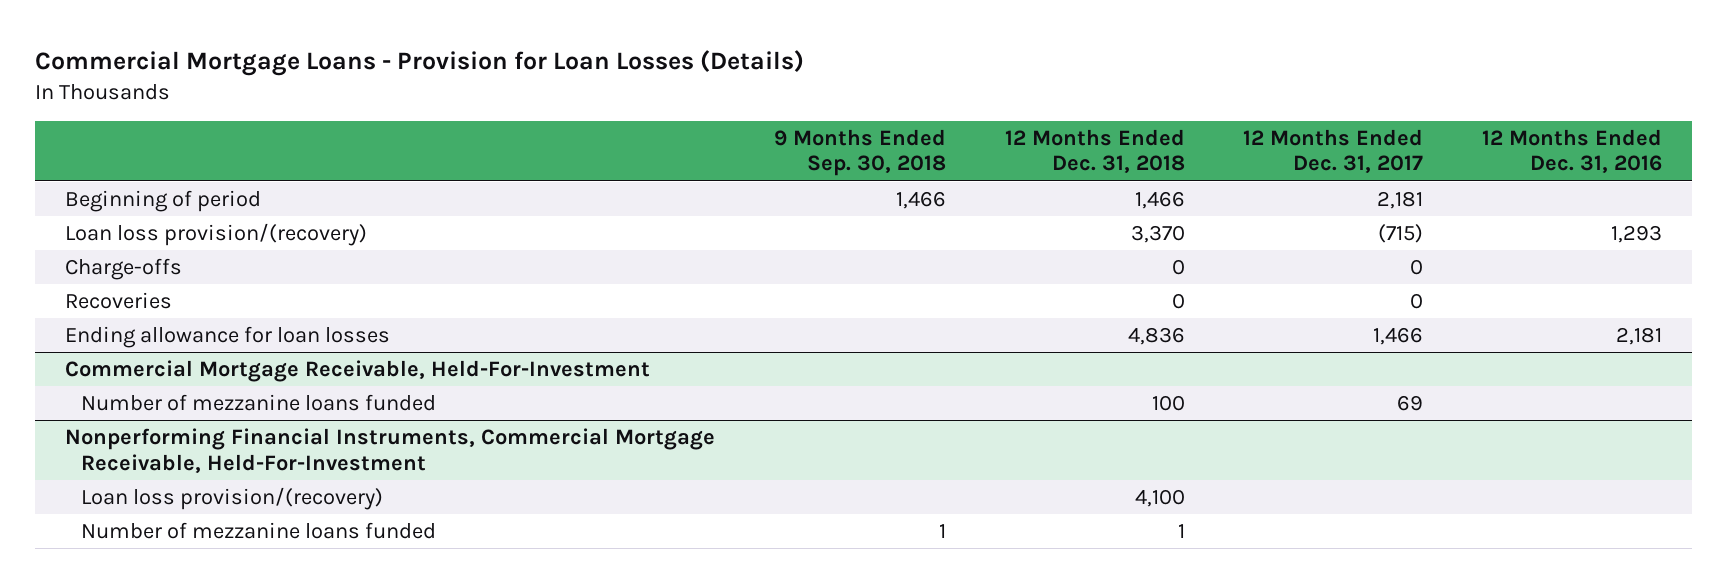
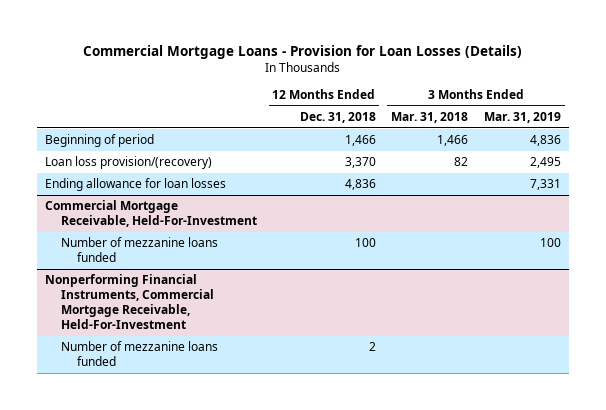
- | 9 Months Ended Sep. 30, 2018 | 12 Months Ended Dec. 31, 2018 | 12 Months Ended Dec. 31, 2017 | 12 Months Ended Dec. 31, 2016
+ | 12 Months Ended Dec. 31, 2018 | 3 Months Ended Mar. 31, 2018 | 3 Months Ended Mar. 31, 2019
- Charge-offs | | 0 | 0 |
- Recoveries | | 0 | 0 |
@ Nonperforming Financial Instruments, Commercial Mortgage Receivable, Held-For-Investment
- Loan loss provision/(recovery) | | 4,100 | |
- Number of mezzanine loans funded | 1 | 1 | |
+ Number of mezzanine loans funded | 2 | |

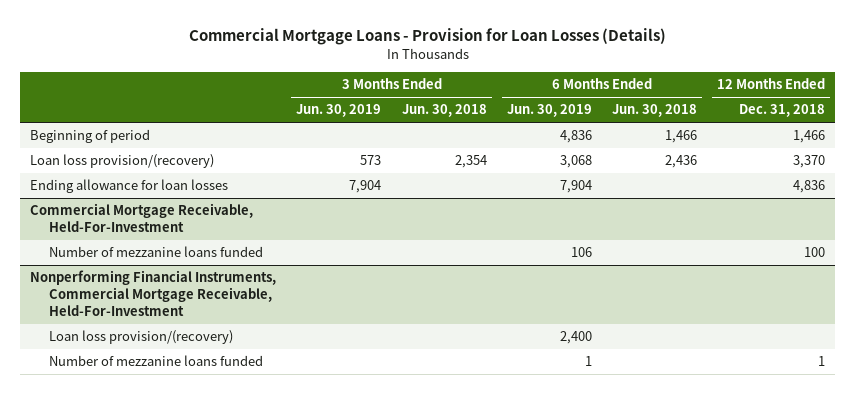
- | 12 Months Ended Dec. 31, 2018 | 3 Months Ended Mar. 31, 2018 | 3 Months Ended Mar. 31, 2019
+ | 3 Months Ended Jun. 30, 2019 | 3 Months Ended Jun. 30, 2018 | 6 Months Ended Jun. 30, 2019 | 6 Months Ended Jun. 30, 2018 | 12 Months Ended Dec. 31, 2018
@ Nonperforming Financial Instruments, Commercial Mortgage Receivable, Held-For-Investment
- Number of mezzanine loans funded | 2 | |
+ Loan loss provision/(recovery) | | | 2,400 | |
+ Number of mezzanine loans funded | | | 1 | | 1

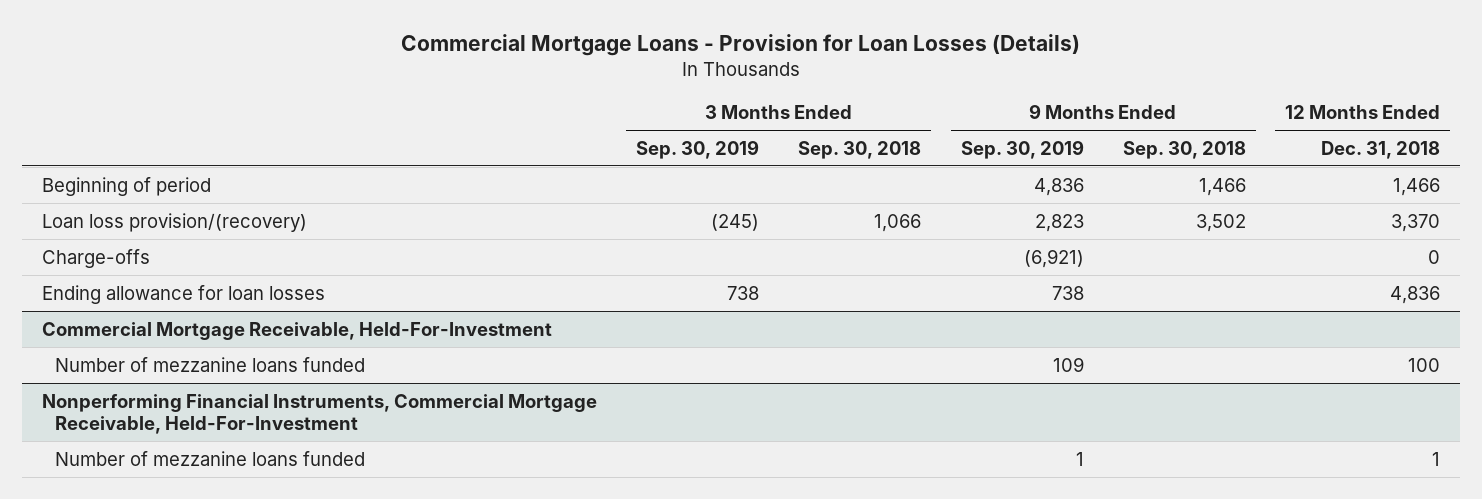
- | 3 Months Ended Jun. 30, 2019 | 3 Months Ended Jun. 30, 2018 | 6 Months Ended Jun. 30, 2019 | 6 Months Ended Jun. 30, 2018 | 12 Months Ended Dec. 31, 2018
+ | 3 Months Ended Sep. 30, 2019 | 3 Months Ended Sep. 30, 2018 | 9 Months Ended Sep. 30, 2019 | 9 Months Ended Sep. 30, 2018 | 12 Months Ended Dec. 31, 2018
+ Charge-offs | | | (6,921) | | 0
@ Nonperforming Financial Instruments, Commercial Mortgage Receivable, Held-For-Investment
- Loan loss provision/(recovery) | | | 2,400 | |

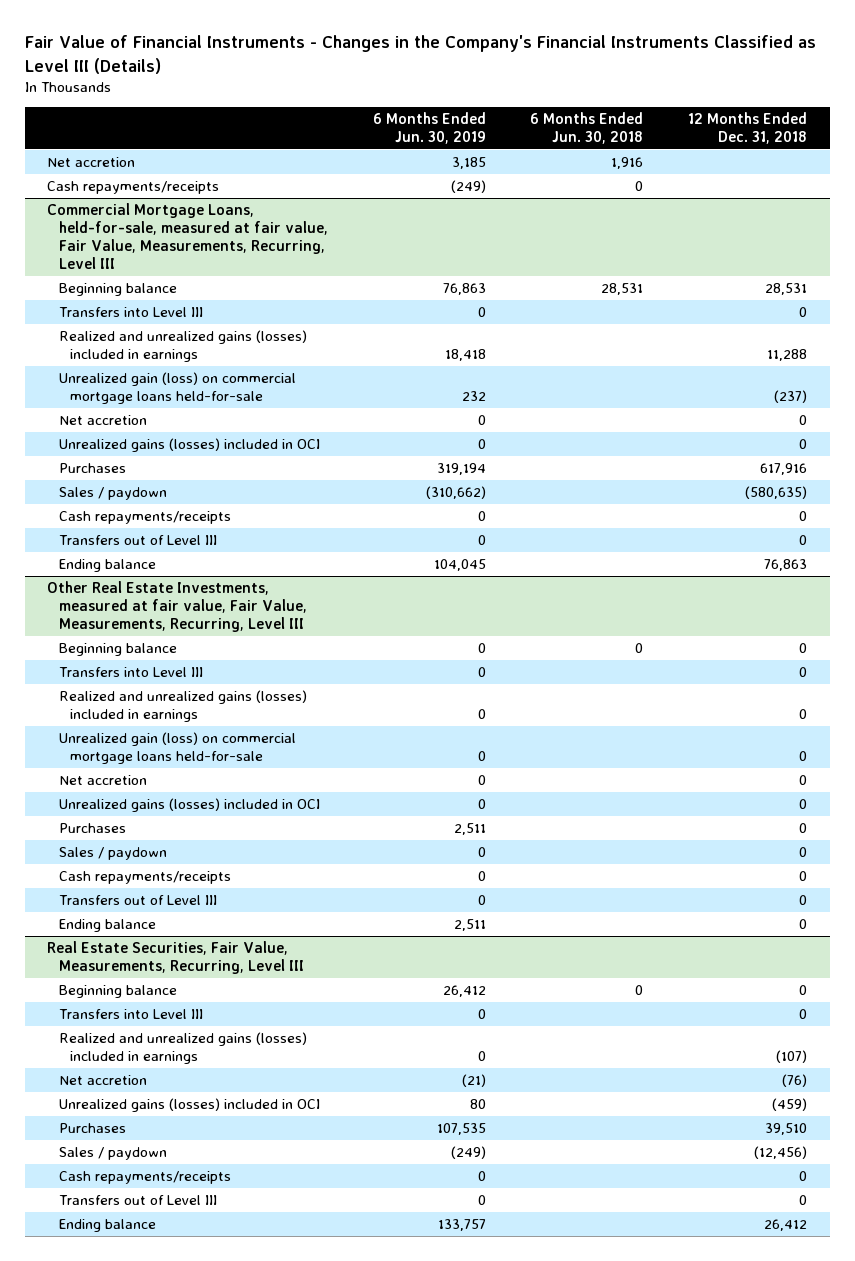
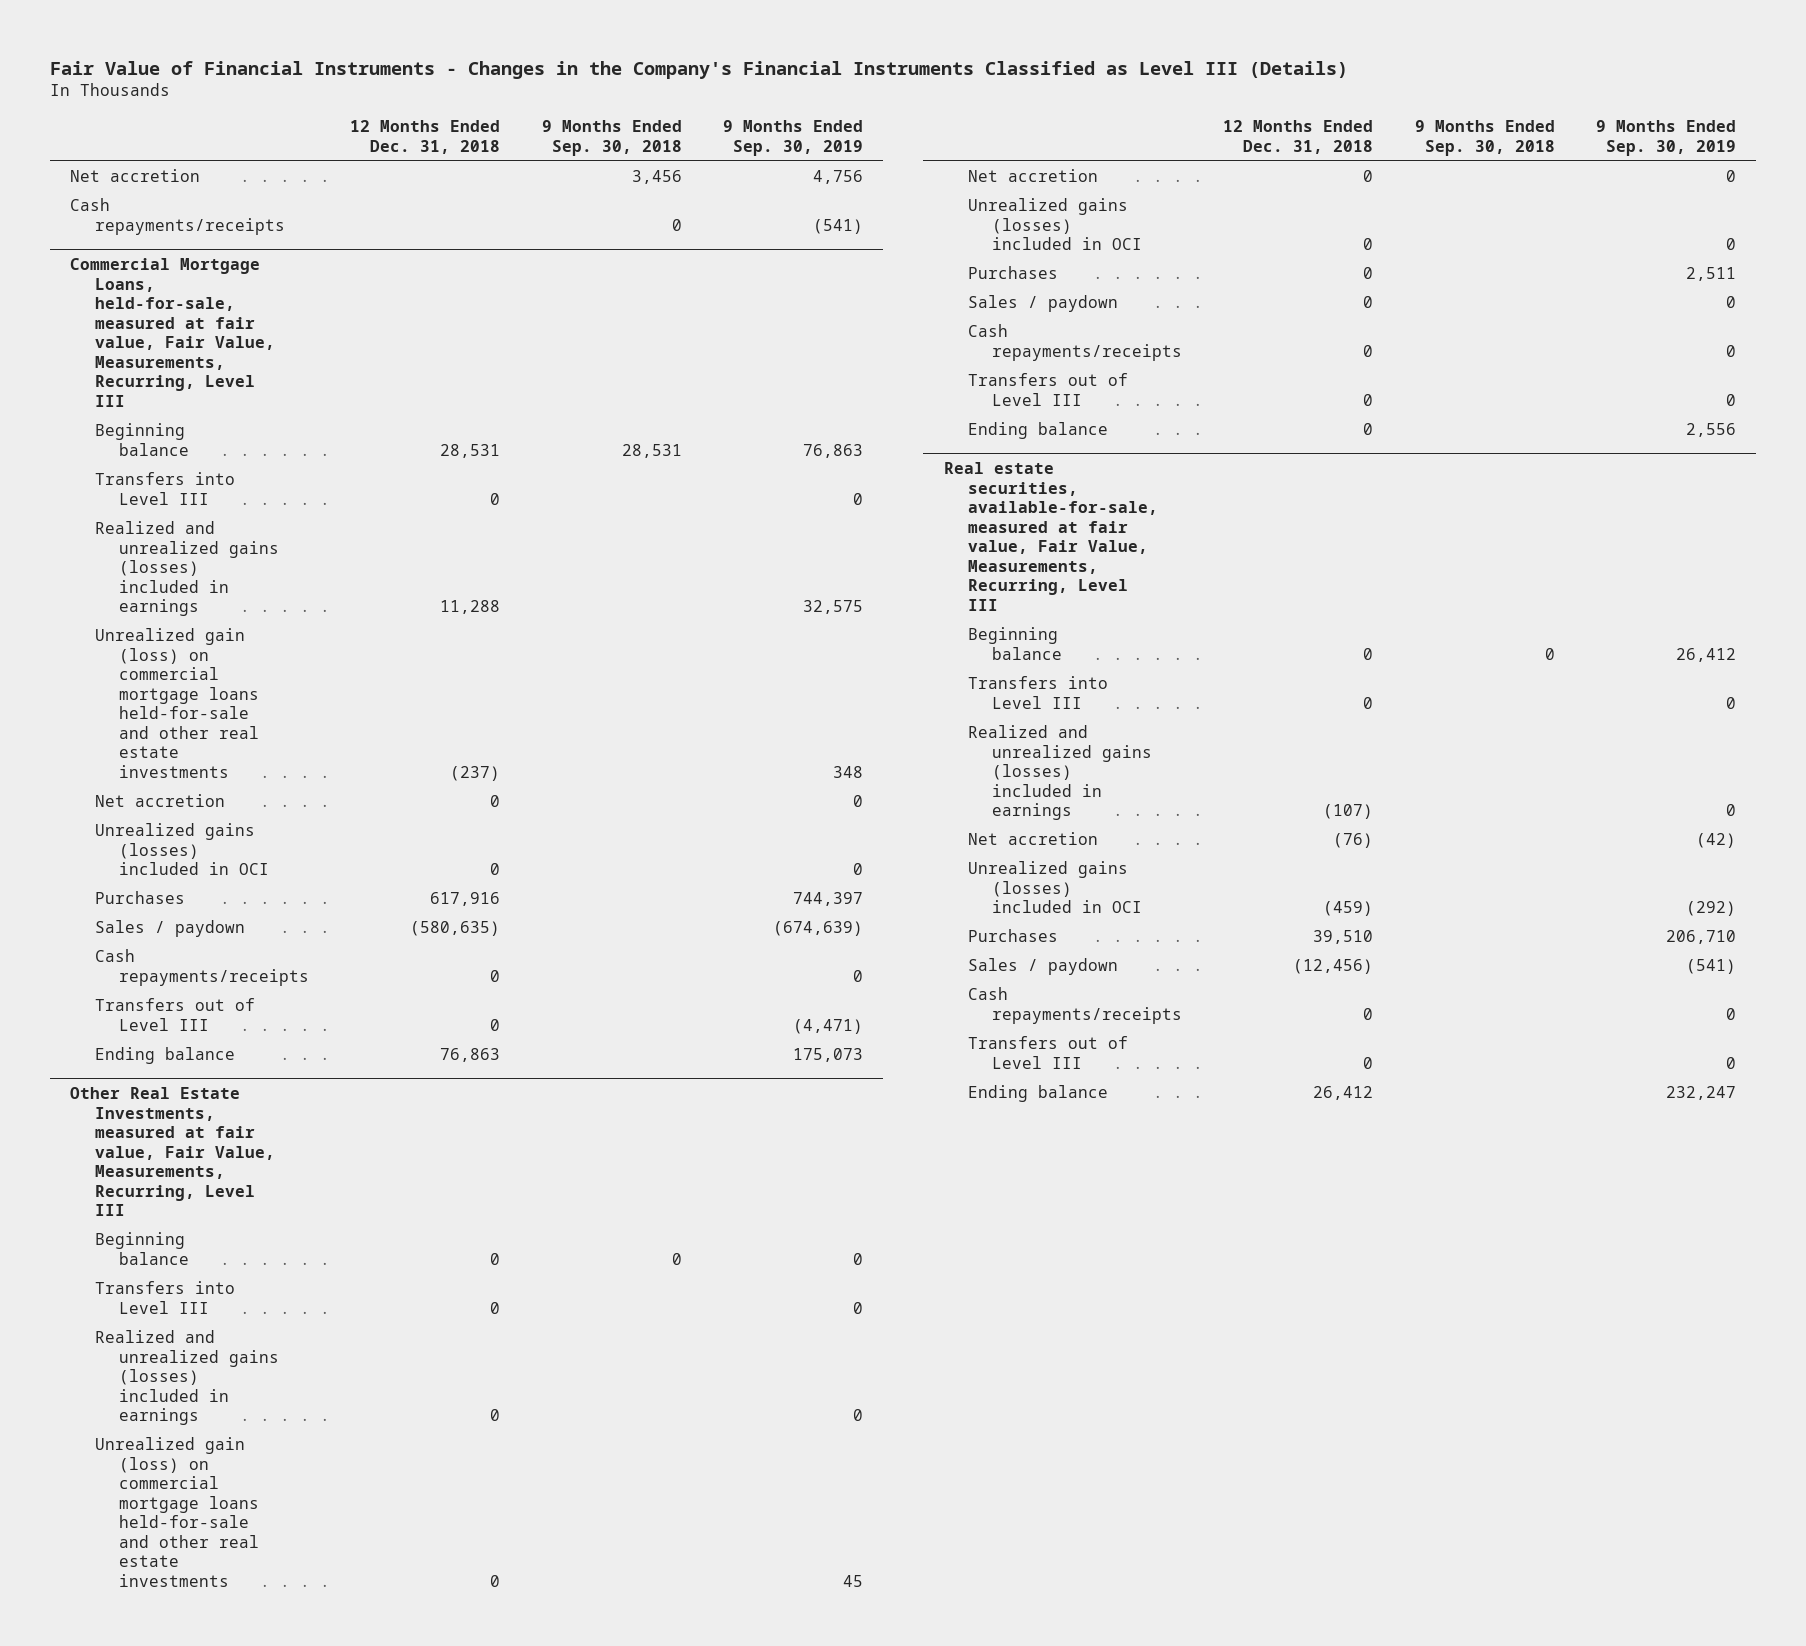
- | 6 Months Ended Jun. 30, 2019 | 6 Months Ended Jun. 30, 2018 | 12 Months Ended Dec. 31, 2018
+ | 12 Months Ended Dec. 31, 2018 | 9 Months Ended Sep. 30, 2018 | 9 Months Ended Sep. 30, 2019
@ Commercial Mortgage Loans, held-for-sale, measured at fair value, Fair Value, Measurements, Recurring, Level III
- Unrealized gain (loss) on commercial mortgage loans held-for-sale | 232 | | (237)
+ Unrealized gain (loss) on commercial mortgage loans held-for-sale and other real estate investments | (237) | | 348
@ Other Real Estate Investments, measured at fair value, Fair Value, Measurements, Recurring, Level III
- Unrealized gain (loss) on commercial mortgage loans held-for-sale | 0 | | 0
+ Unrealized gain (loss) on commercial mortgage loans held-for-sale and other real estate investments | 0 | | 45
- Real Estate Securities, Fair Value, Measurements, Recurring, Level III
+ Real estate securities, available-for-sale, measured at fair value, Fair Value, Measurements, Recurring, Level III

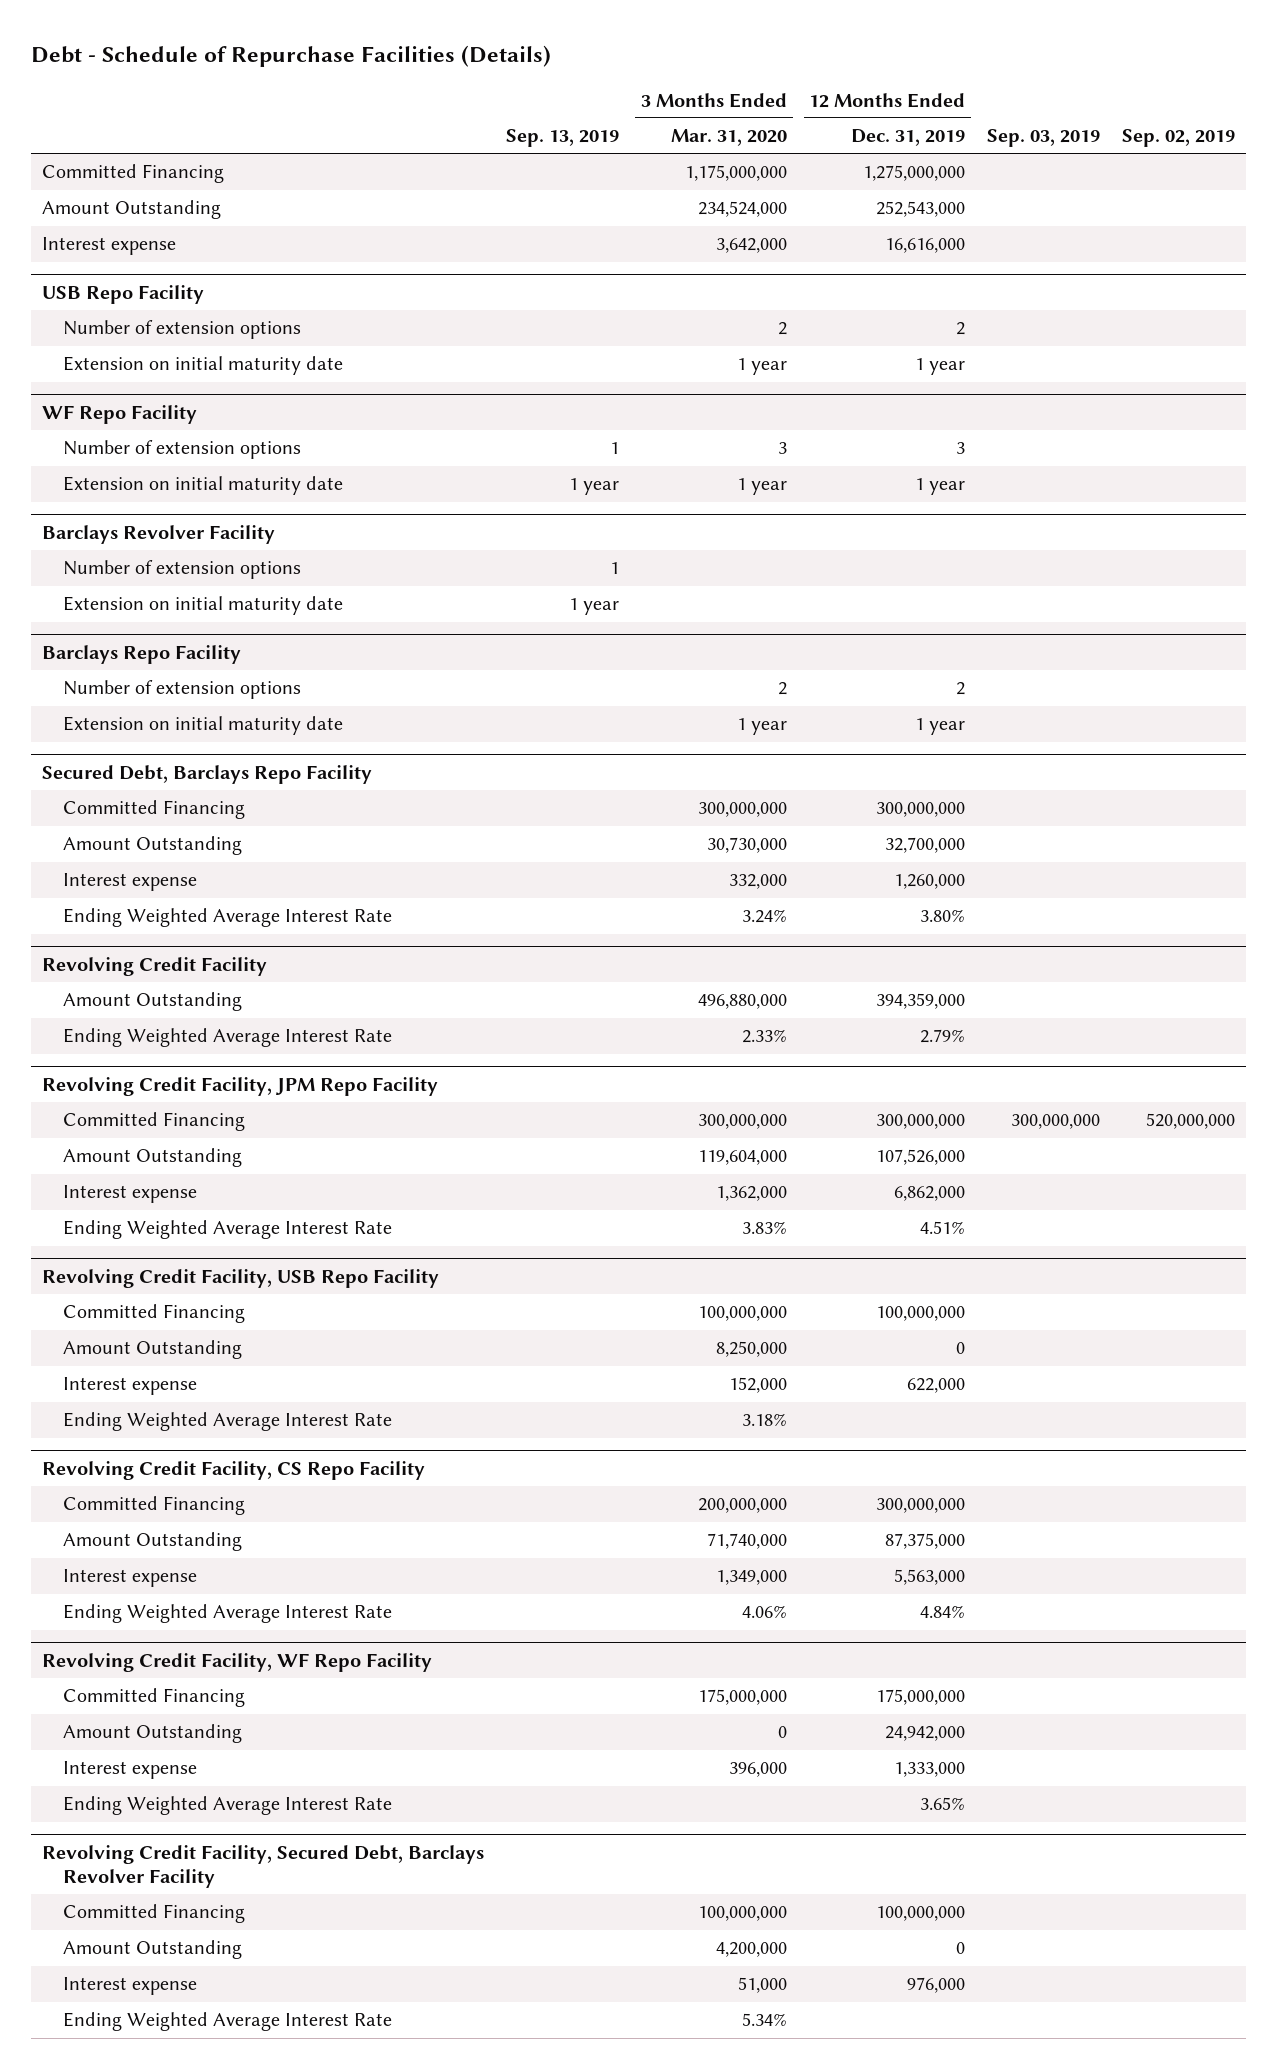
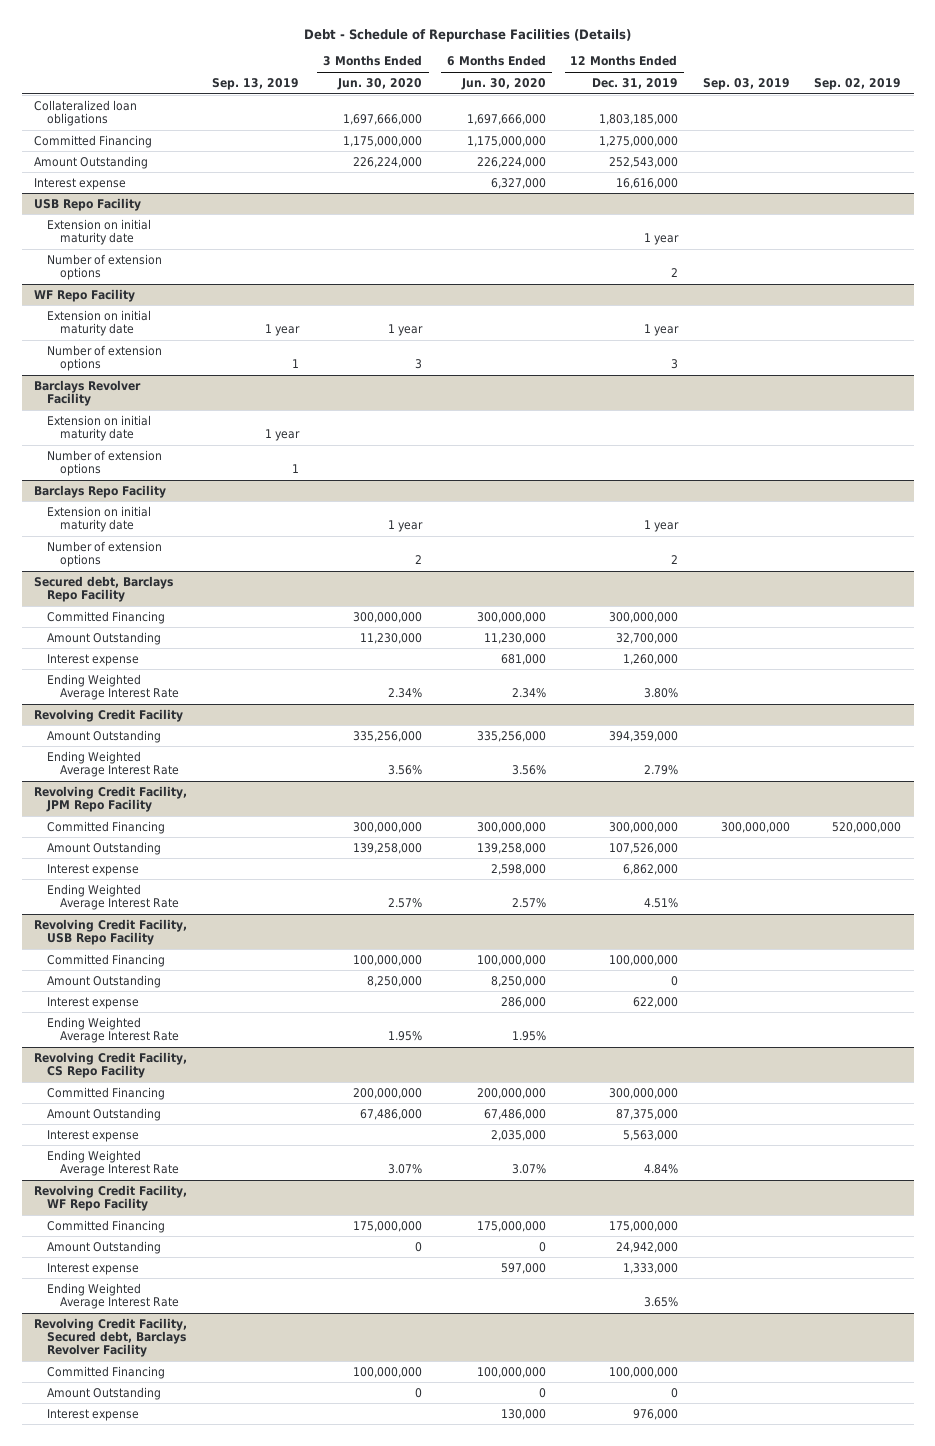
- | Sep. 13, 2019 | 3 Months Ended Mar. 31, 2020 | 12 Months Ended Dec. 31, 2019 | Sep. 03, 2019 | Sep. 02, 2019
+ | Sep. 13, 2019 | 3 Months Ended Jun. 30, 2020 | 6 Months Ended Jun. 30, 2020 | 12 Months Ended Dec. 31, 2019 | Sep. 03, 2019 | Sep. 02, 2019
+ Collateralized loan obligations | | 1,697,666,000 | 1,697,666,000 | 1,803,185,000 | |
@ USB Repo Facility
moved down: Number of extension options | | | | 2 | |
@ WF Repo Facility
moved down: Number of extension options | 1 | 3 | | 3 | |
@ Barclays Revolver Facility
moved down: Number of extension options | 1 | | | | |
- Secured Debt, Barclays Repo Facility
@ Barclays Repo Facility
moved down: Number of extension options | | 2 | | 2 | |
+ Secured debt, Barclays Repo Facility
- Revolving Credit Facility, Secured Debt, Barclays Revolver Facility
+ Revolving Credit Facility, Secured debt, Barclays Revolver Facility
- Ending Weighted Average Interest Rate | | 5.34% | | |

